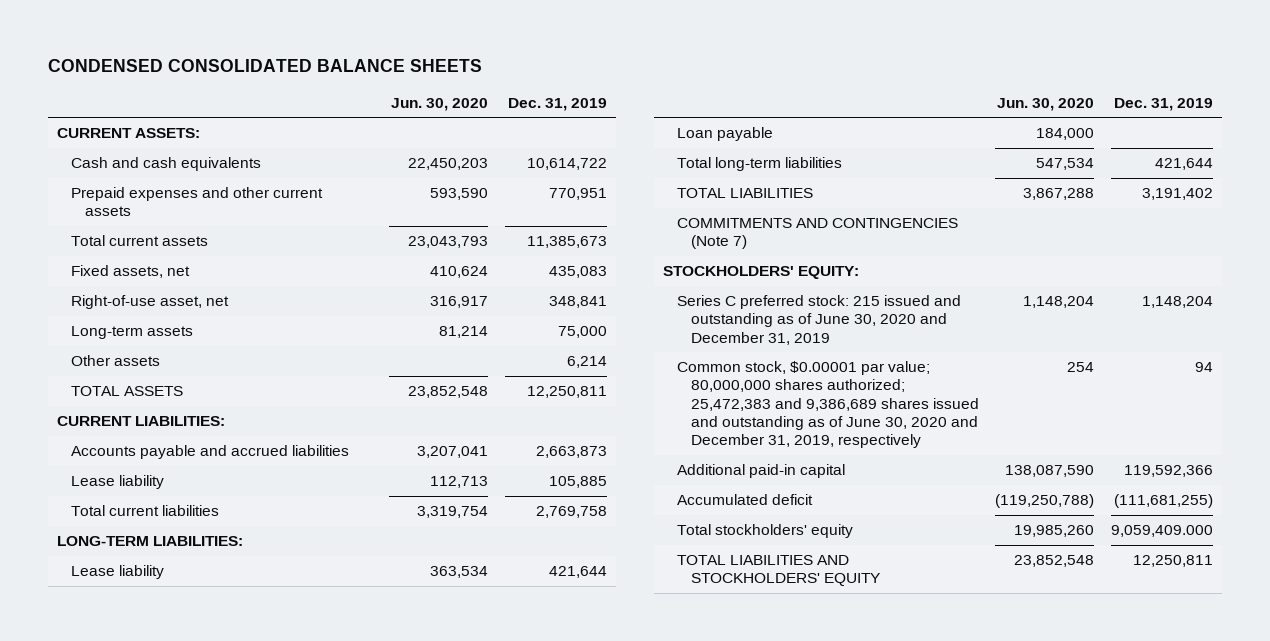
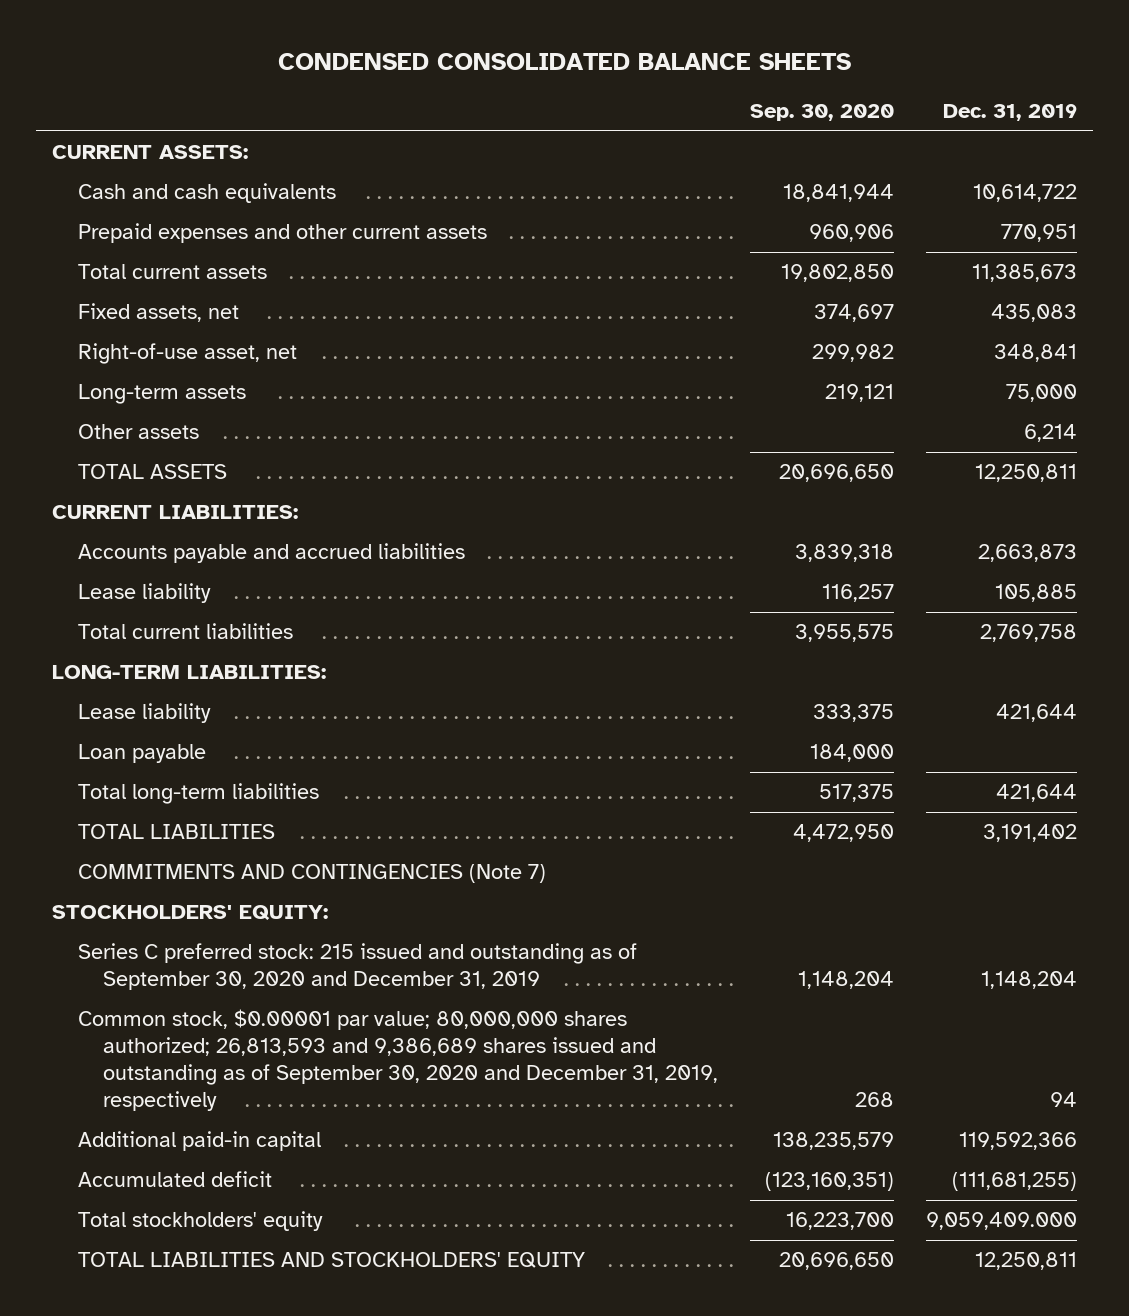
- | Jun. 30, 2020 | Dec. 31, 2019
+ | Sep. 30, 2020 | Dec. 31, 2019
- Series C preferred stock: 215 issued and outstanding as of June 30, 2020 and December 31, 2019 | 1,148,204 | 1,148,204
- Common stock, $0.00001 par value; 80,000,000 shares authorized; 25,472,383 and 9,386,689 shares issued and outstanding as of June 30, 2020 and December 31, 2019, respectively | 254 | 94
+ Series C preferred stock: 215 issued and outstanding as of September 30, 2020 and December 31, 2019 | 1,148,204 | 1,148,204
+ Common stock, $0.00001 par value; 80,000,000 shares authorized; 26,813,593 and 9,386,689 shares issued and outstanding as of September 30, 2020 and December 31, 2019, respectively | 268 | 94

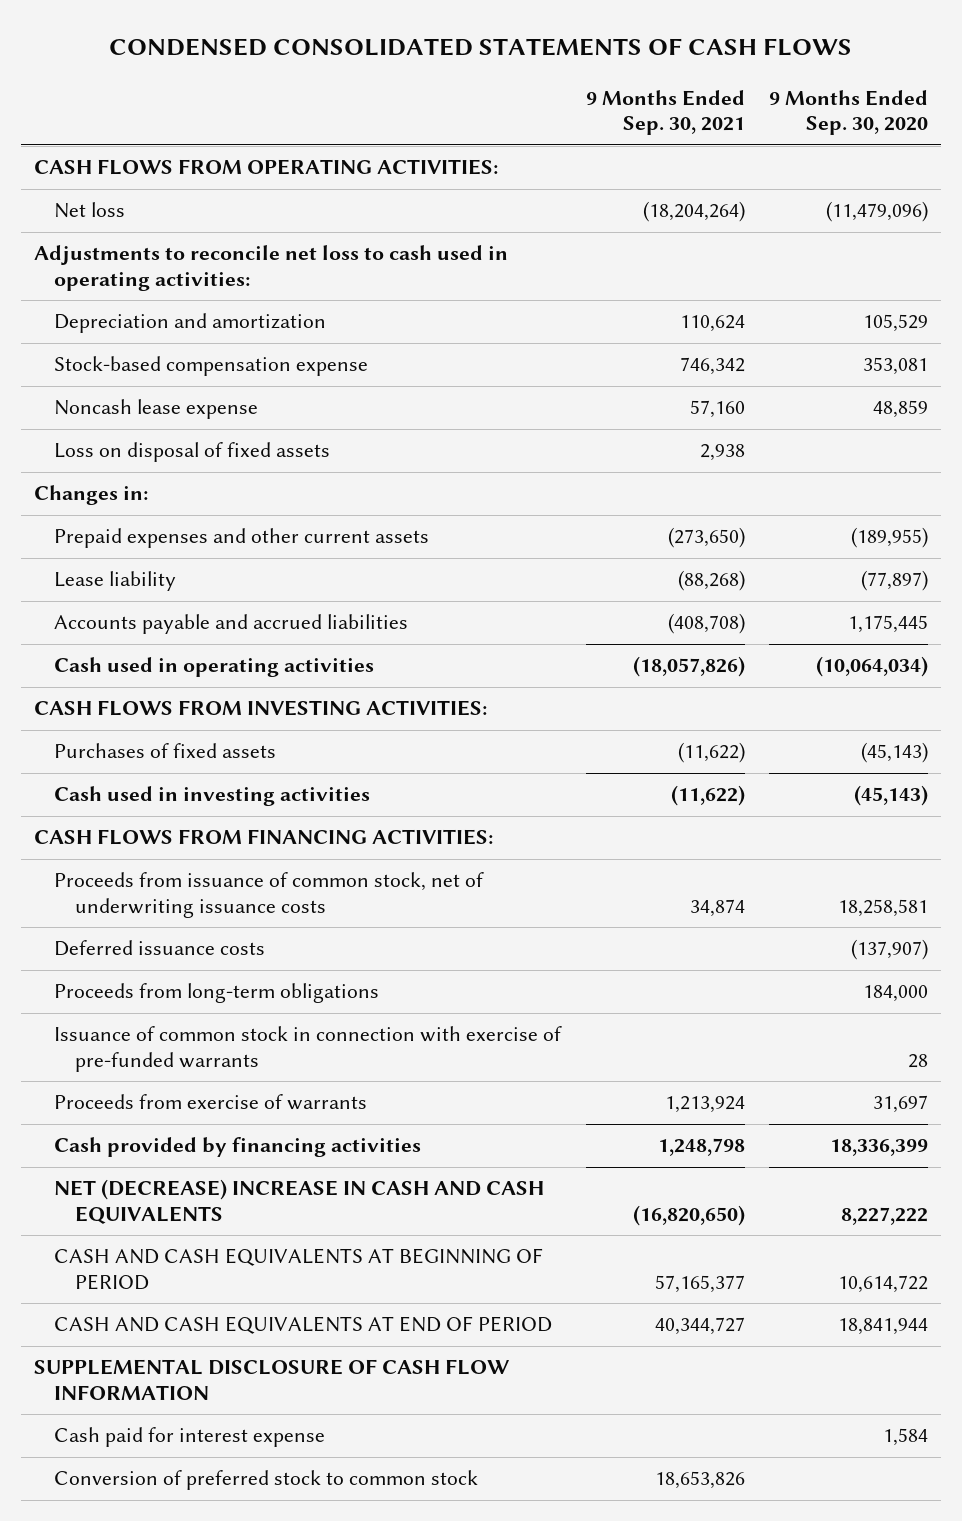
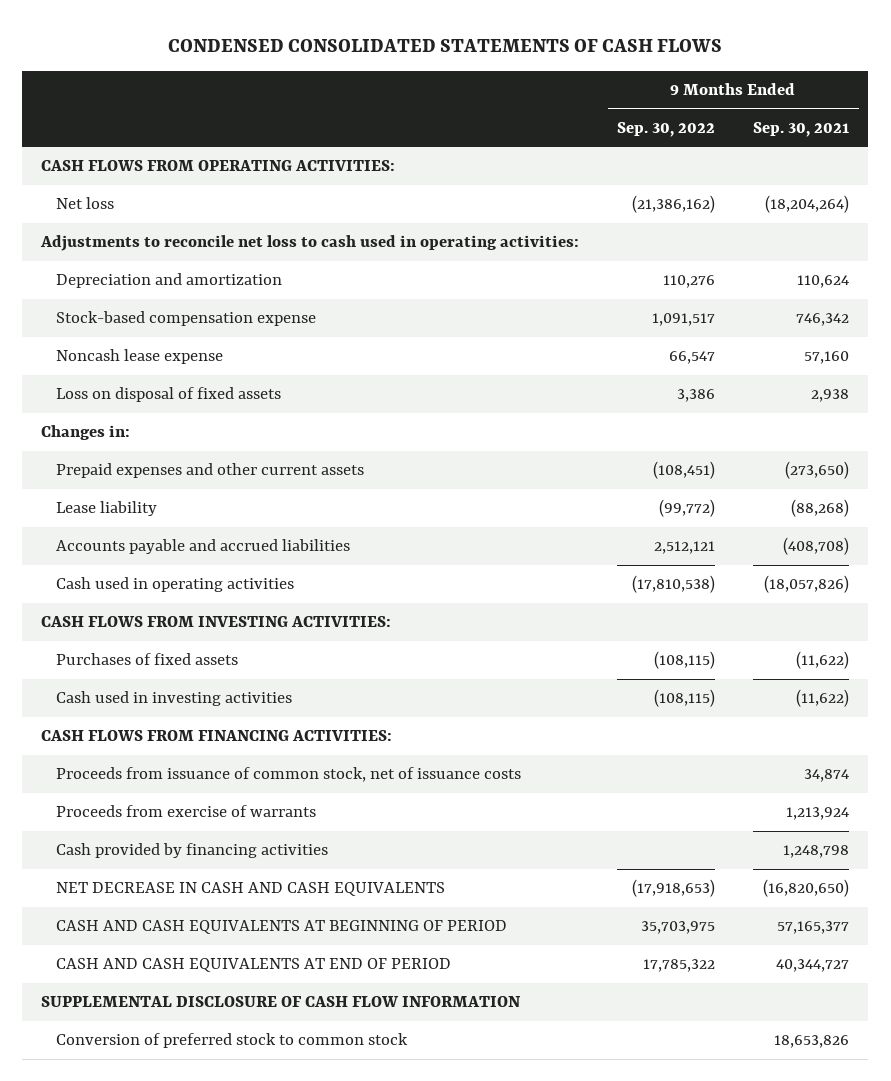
- | 9 Months Ended Sep. 30, 2021 | 9 Months Ended Sep. 30, 2020
+ | 9 Months Ended Sep. 30, 2022 | 9 Months Ended Sep. 30, 2021
- Proceeds from issuance of common stock, net of underwriting issuance costs | 34,874 | 18,258,581
- Deferred issuance costs | | (137,907)
- Proceeds from long-term obligations | | 184,000
- Issuance of common stock in connection with exercise of pre-funded warrants | | 28
+ Proceeds from issuance of common stock, net of issuance costs | | 34,874
- NET (DECREASE) INCREASE IN CASH AND CASH EQUIVALENTS | (16,820,650) | 8,227,222
+ NET DECREASE IN CASH AND CASH EQUIVALENTS | (17,918,653) | (16,820,650)
- Cash paid for interest expense | | 1,584

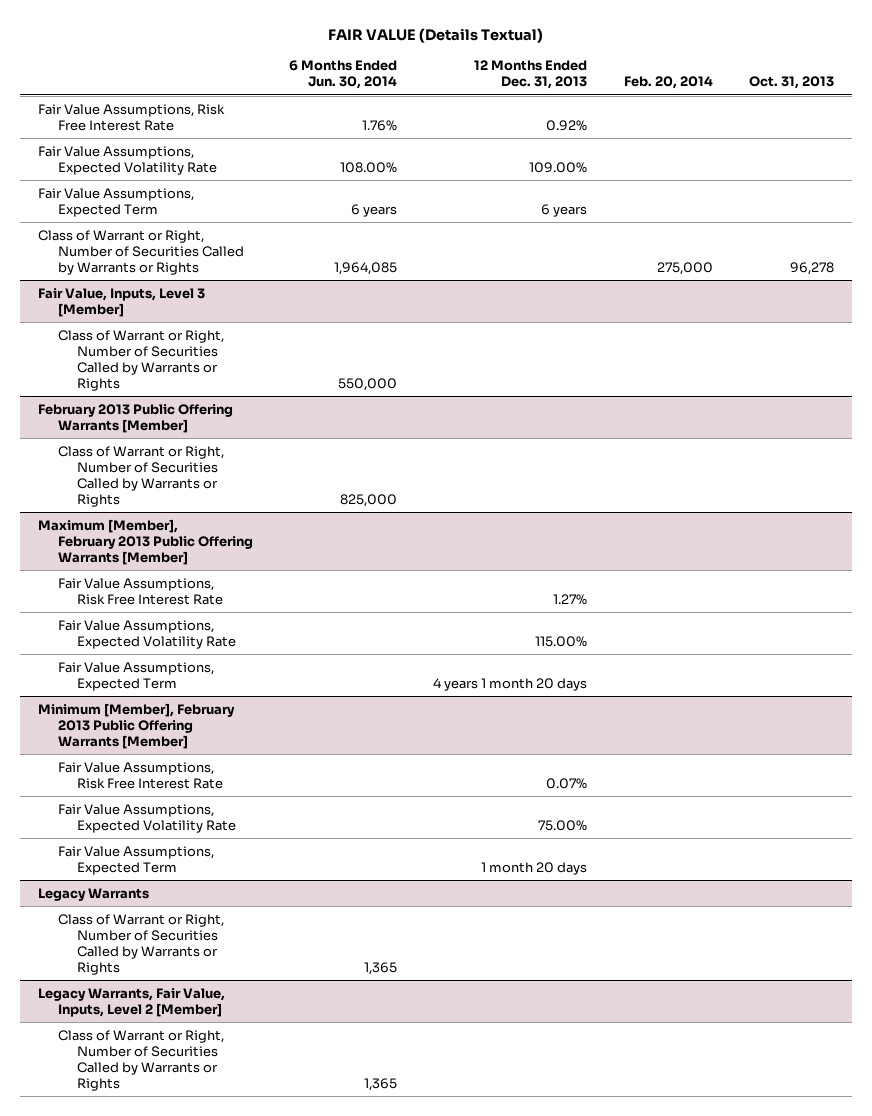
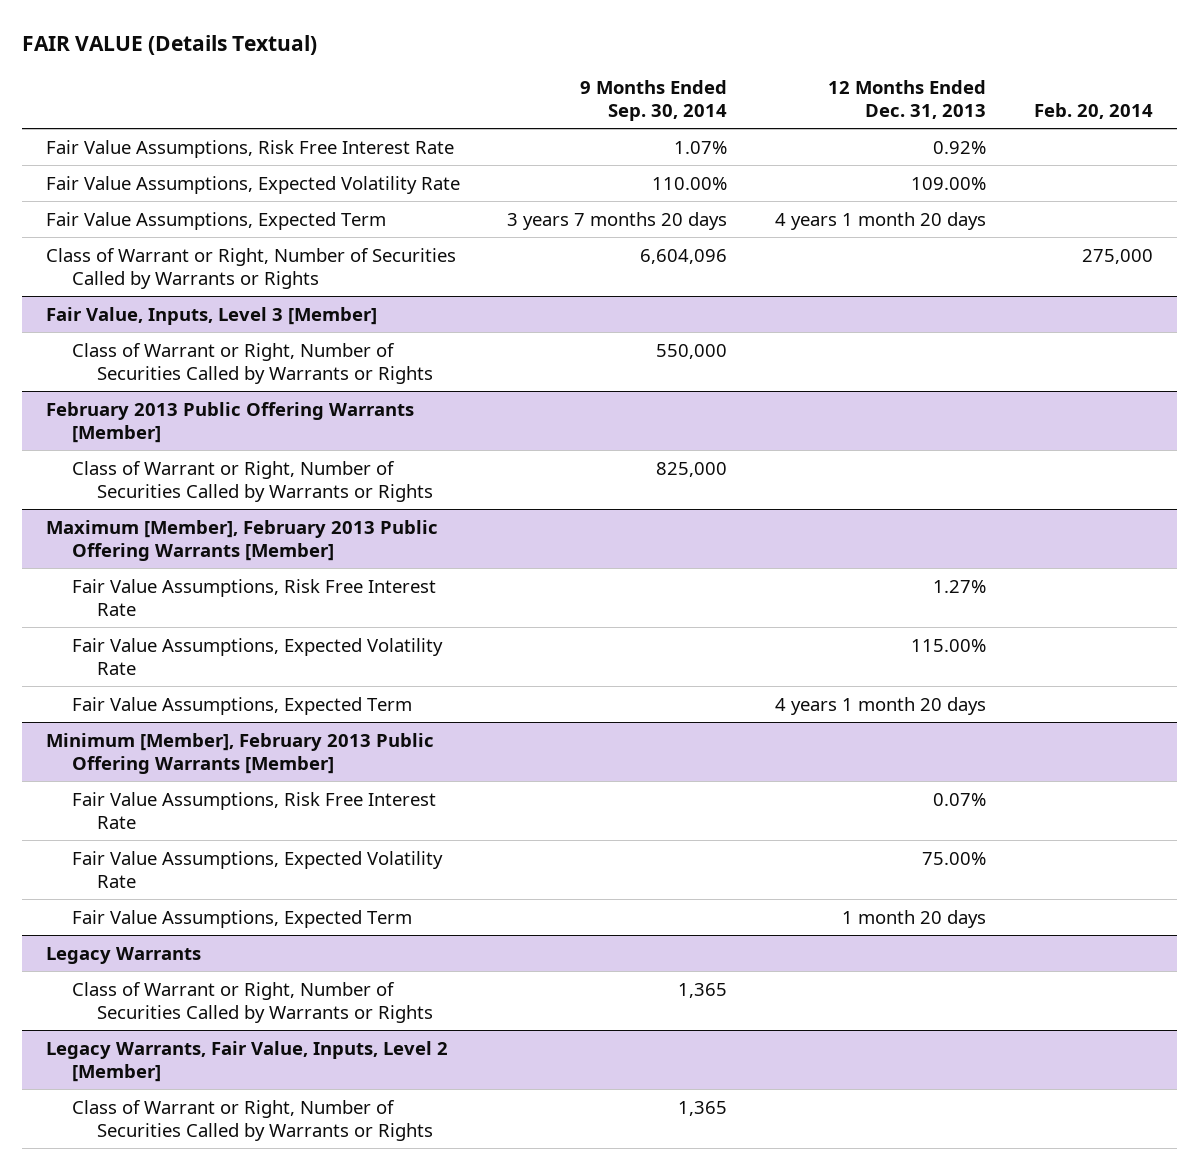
- | 6 Months Ended Jun. 30, 2014 | 12 Months Ended Dec. 31, 2013 | Feb. 20, 2014 | Oct. 31, 2013
+ | 9 Months Ended Sep. 30, 2014 | 12 Months Ended Dec. 31, 2013 | Feb. 20, 2014
- Fair Value Assumptions, Expected Term | 6 years | 6 years | |
+ Fair Value Assumptions, Expected Term | 3 years 7 months 20 days | 4 years 1 month 20 days |

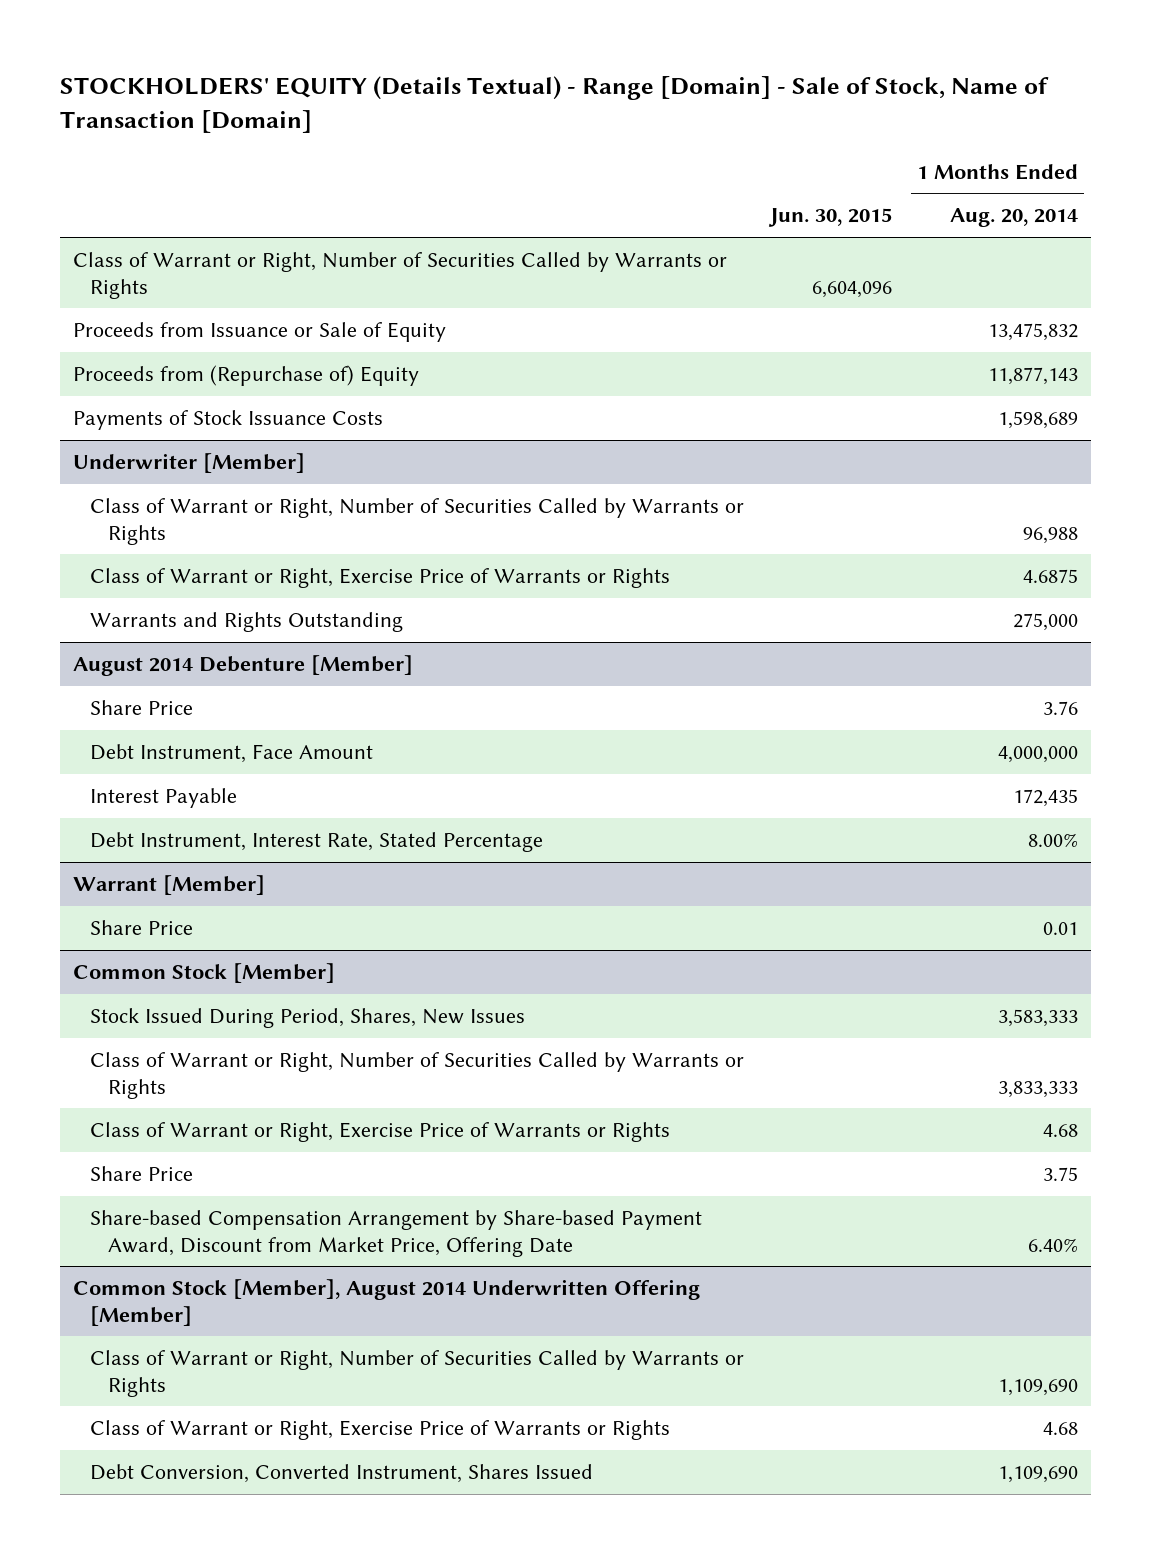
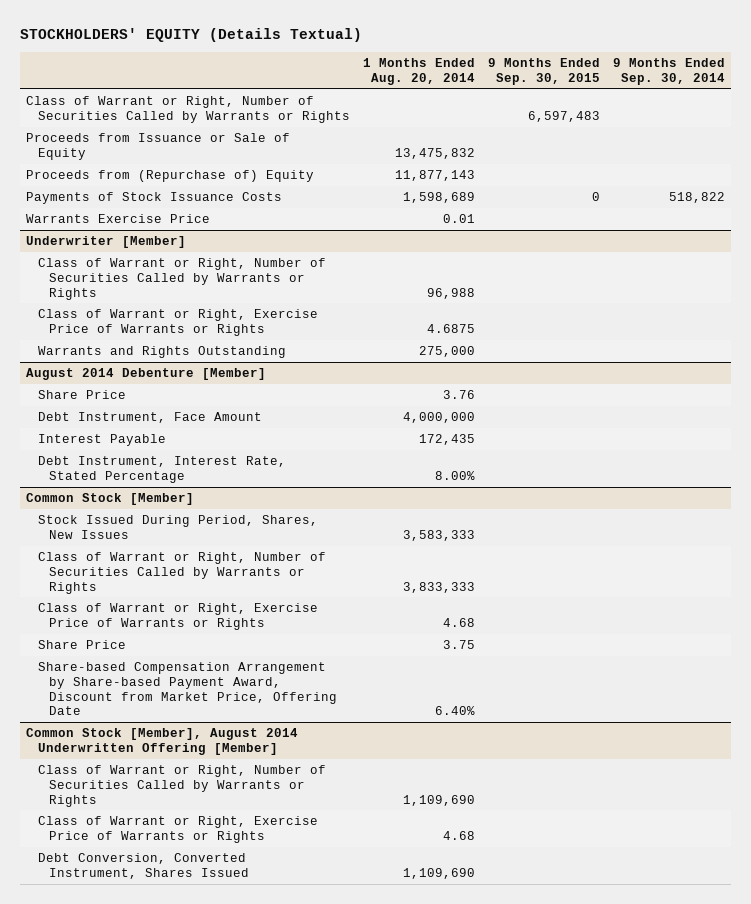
- STOCKHOLDERS' EQUITY (Details Textual) - Range [Domain] - Sale of Stock, Name of Transaction [Domain]
+ STOCKHOLDERS' EQUITY (Details Textual)
- | Jun. 30, 2015 | 1 Months Ended Aug. 20, 2014
+ | 1 Months Ended Aug. 20, 2014 | 9 Months Ended Sep. 30, 2015 | 9 Months Ended Sep. 30, 2014
+ Warrants Exercise Price | 0.01 | |
- Warrant [Member]
- Share Price | | 0.01

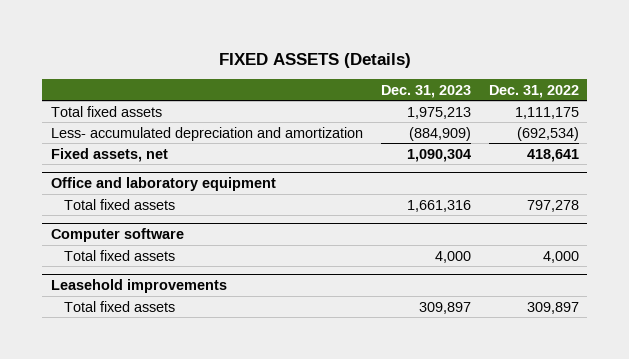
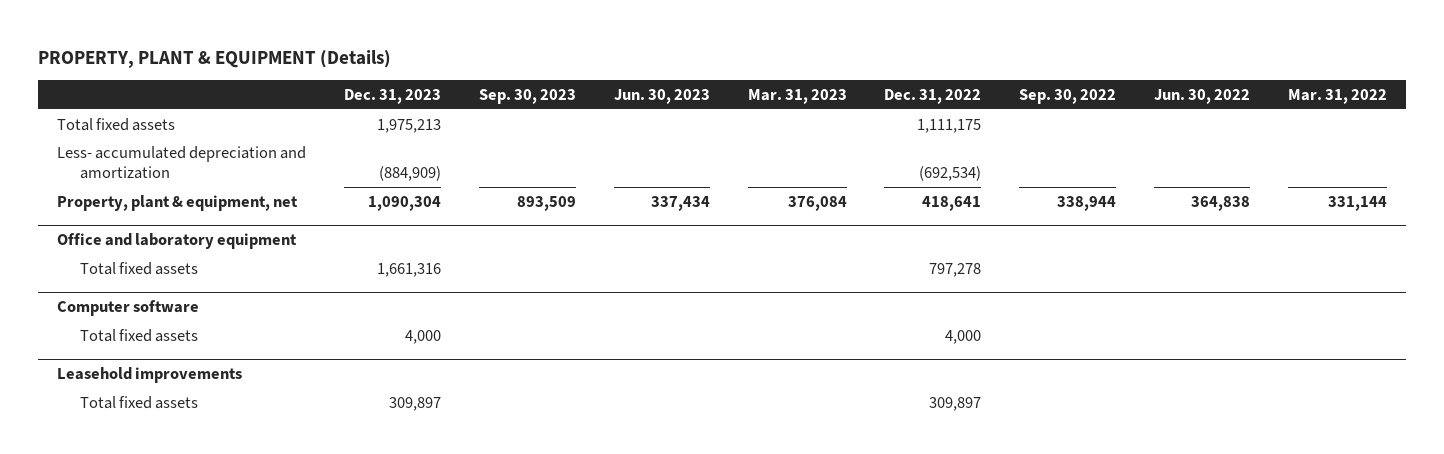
- FIXED ASSETS (Details)
+ PROPERTY, PLANT & EQUIPMENT (Details)
- | Dec. 31, 2023 | Dec. 31, 2022
+ | Dec. 31, 2023 | Sep. 30, 2023 | Jun. 30, 2023 | Mar. 31, 2023 | Dec. 31, 2022 | Sep. 30, 2022 | Jun. 30, 2022 | Mar. 31, 2022
- Fixed assets, net | 1,090,304 | 418,641
+ Property, plant & equipment, net | 1,090,304 | 893,509 | 337,434 | 376,084 | 418,641 | 338,944 | 364,838 | 331,144

